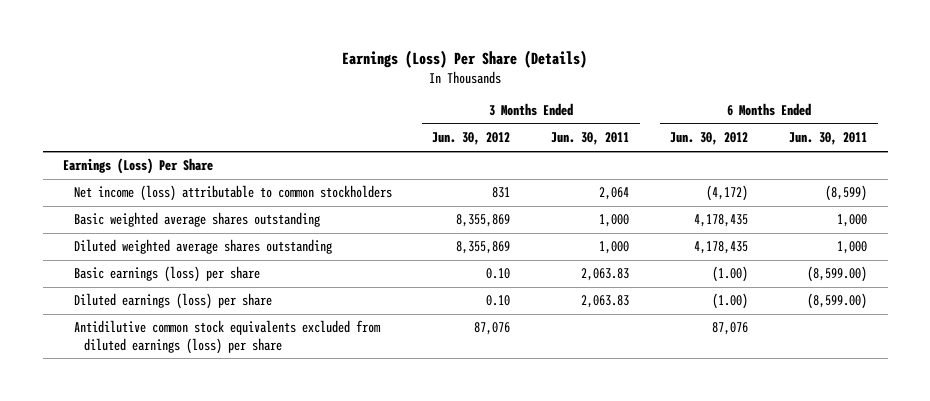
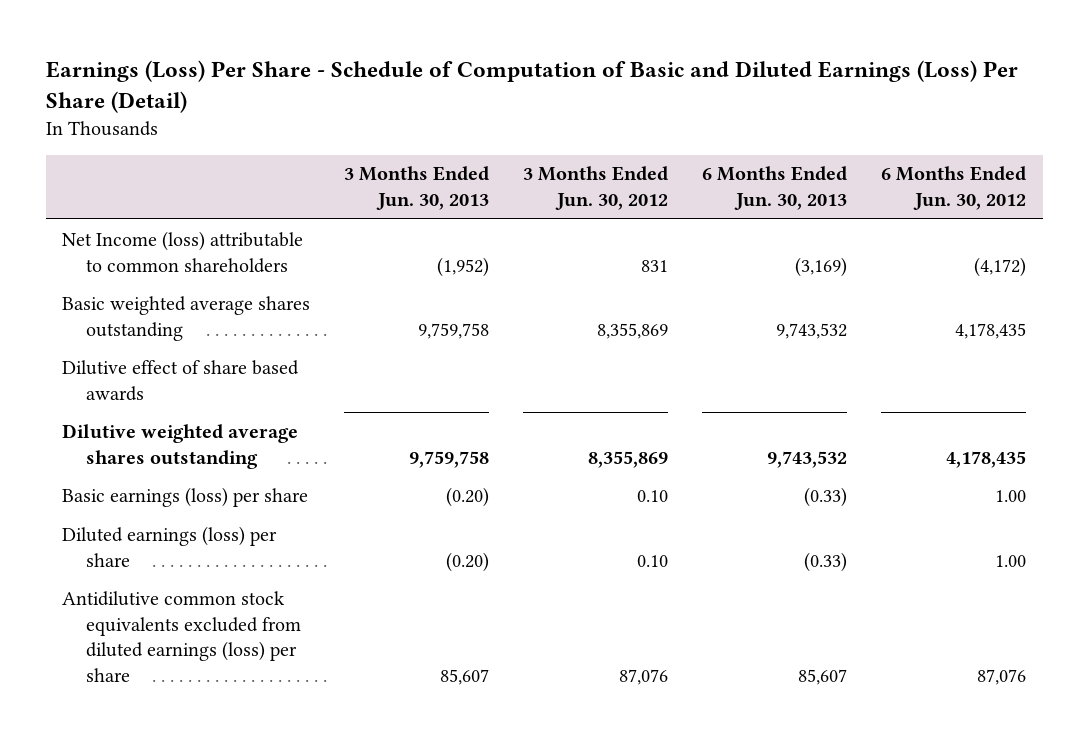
- Earnings (Loss) Per Share (Details)
+ Earnings (Loss) Per Share - Schedule of Computation of Basic and Diluted Earnings (Loss) Per Share (Detail)
- | 3 Months Ended Jun. 30, 2012 | 3 Months Ended Jun. 30, 2011 | 6 Months Ended Jun. 30, 2012 | 6 Months Ended Jun. 30, 2011
+ | 3 Months Ended Jun. 30, 2013 | 3 Months Ended Jun. 30, 2012 | 6 Months Ended Jun. 30, 2013 | 6 Months Ended Jun. 30, 2012
- Earnings (Loss) Per Share
- Net income (loss) attributable to common stockholders | 831 | 2,064 | (4,172) | (8,599)
+ Net Income (loss) attributable to common shareholders | (1,952) | 831 | (3,169) | (4,172)
- Diluted weighted average shares outstanding | 8,355,869 | 1,000 | 4,178,435 | 1,000
- Basic earnings (loss) per share | 0.10 | 2,063.83 | (1.00) | (8,599.00)
- Diluted earnings (loss) per share | 0.10 | 2,063.83 | (1.00) | (8,599.00)
+ Dilutive effect of share based awards
+ Dilutive weighted average shares outstanding | 9,759,758 | 8,355,869 | 9,743,532 | 4,178,435
+ Basic earnings (loss) per share | (0.20) | 0.10 | (0.33) | 1.00
+ Diluted earnings (loss) per share | (0.20) | 0.10 | (0.33) | 1.00

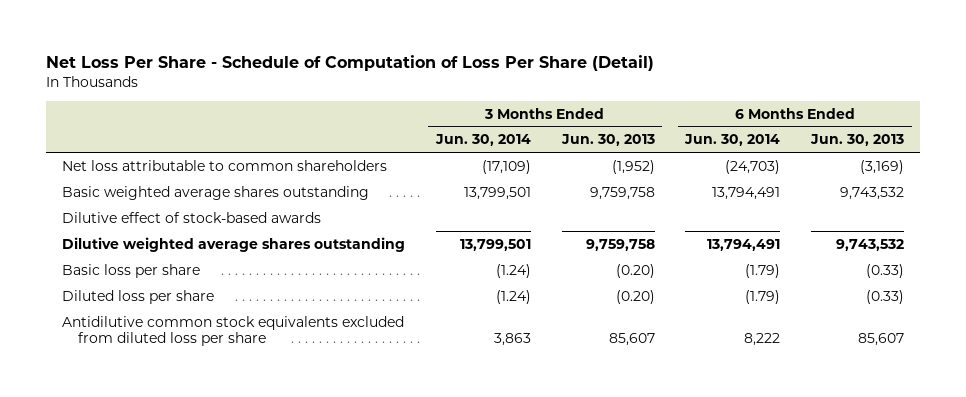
- Earnings (Loss) Per Share - Schedule of Computation of Basic and Diluted Earnings (Loss) Per Share (Detail)
+ Net Loss Per Share - Schedule of Computation of Loss Per Share (Detail)
- | 3 Months Ended Jun. 30, 2013 | 3 Months Ended Jun. 30, 2012 | 6 Months Ended Jun. 30, 2013 | 6 Months Ended Jun. 30, 2012
+ | 3 Months Ended Jun. 30, 2014 | 3 Months Ended Jun. 30, 2013 | 6 Months Ended Jun. 30, 2014 | 6 Months Ended Jun. 30, 2013
- Net Income (loss) attributable to common shareholders | (1,952) | 831 | (3,169) | (4,172)
+ Net loss attributable to common shareholders | (17,109) | (1,952) | (24,703) | (3,169)
- Dilutive effect of share based awards
+ Dilutive effect of stock-based awards
- Basic earnings (loss) per share | (0.20) | 0.10 | (0.33) | 1.00
- Diluted earnings (loss) per share | (0.20) | 0.10 | (0.33) | 1.00
- Antidilutive common stock equivalents excluded from diluted earnings (loss) per share | 85,607 | 87,076 | 85,607 | 87,076
+ Basic loss per share | (1.24) | (0.20) | (1.79) | (0.33)
+ Diluted loss per share | (1.24) | (0.20) | (1.79) | (0.33)
+ Antidilutive common stock equivalents excluded from diluted loss per share | 3,863 | 85,607 | 8,222 | 85,607

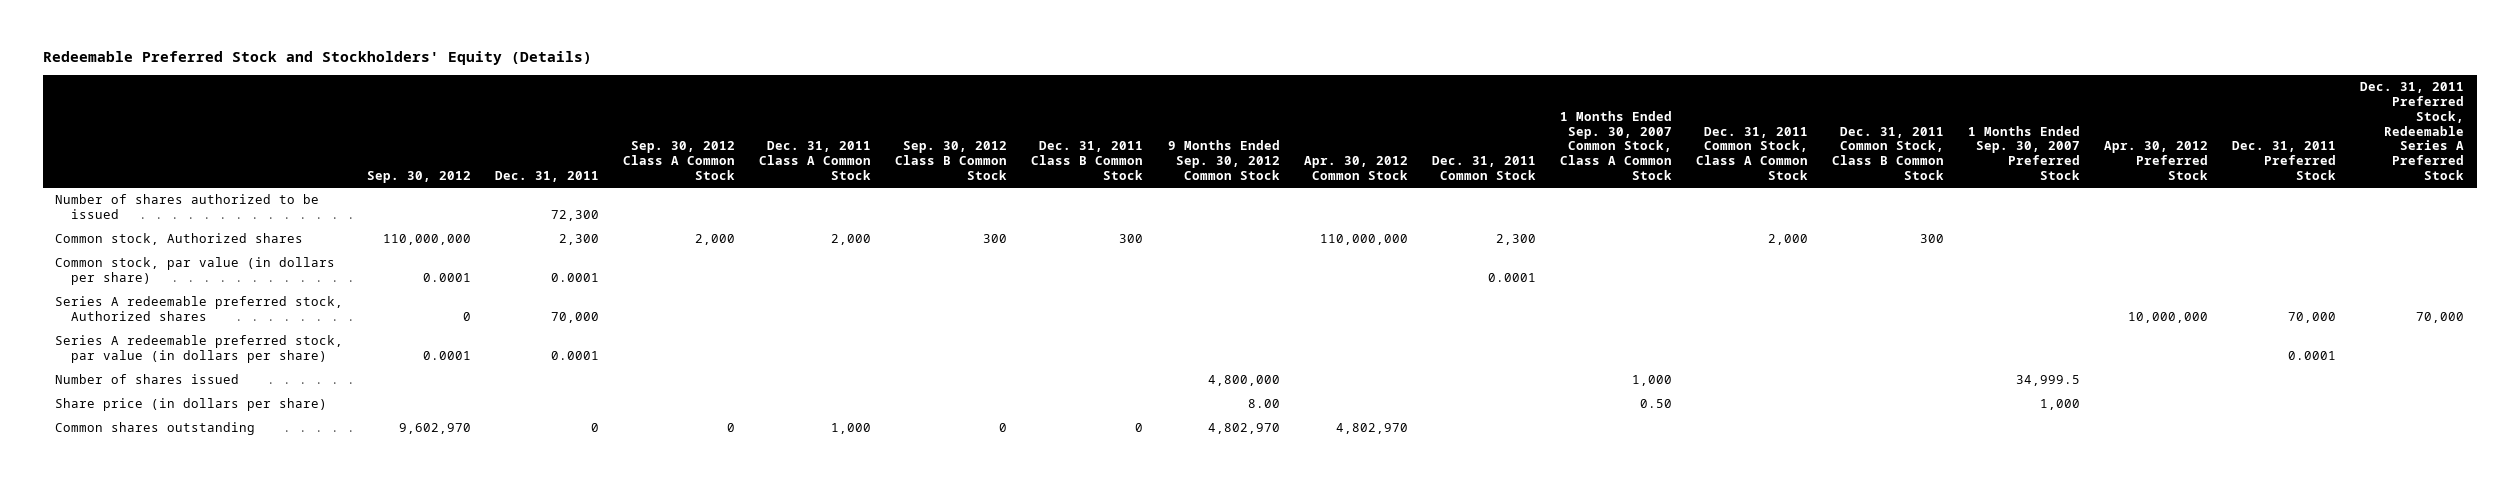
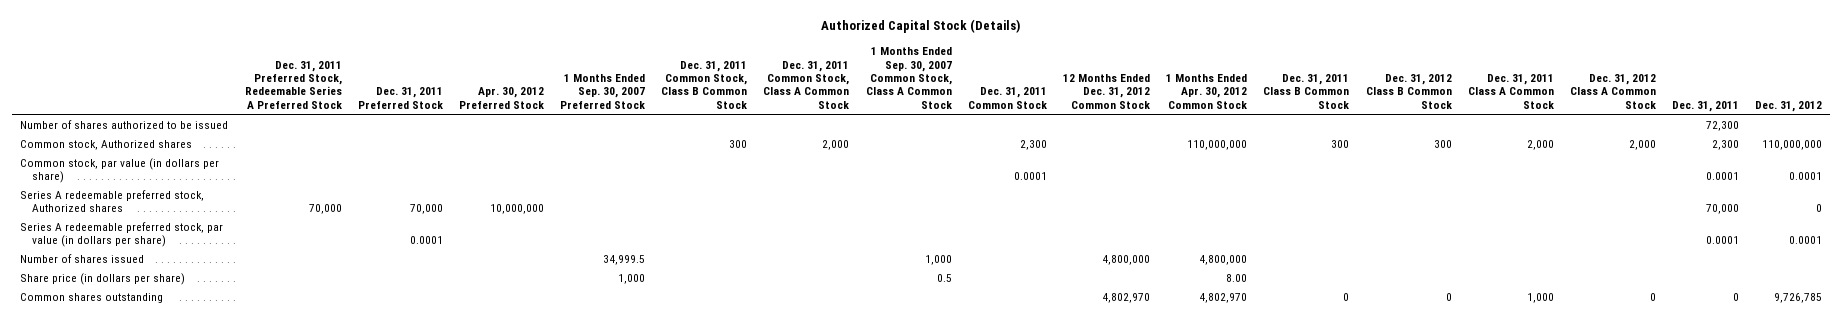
- Redeemable Preferred Stock and Stockholders' Equity (Details)
+ Authorized Capital Stock (Details)
- | Sep. 30, 2012 | Dec. 31, 2011 | Sep. 30, 2012 Class A Common Stock | Dec. 31, 2011 Class A Common Stock | Sep. 30, 2012 Class B Common Stock | Dec. 31, 2011 Class B Common Stock | 9 Months Ended Sep. 30, 2012 Common Stock | Apr. 30, 2012 Common Stock | Dec. 31, 2011 Common Stock | 1 Months Ended Sep. 30, 2007 Common Stock, Class A Common Stock | Dec. 31, 2011 Common Stock, Class A Common Stock | Dec. 31, 2011 Common Stock, Class B Common Stock | 1 Months Ended Sep. 30, 2007 Preferred Stock | Apr. 30, 2012 Preferred Stock | Dec. 31, 2011 Preferred Stock | Dec. 31, 2011 Preferred Stock, Redeemable Series A Preferred Stock
+ | Dec. 31, 2011 Preferred Stock, Redeemable Series A Preferred Stock | Dec. 31, 2011 Preferred Stock | Apr. 30, 2012 Preferred Stock | 1 Months Ended Sep. 30, 2007 Preferred Stock | Dec. 31, 2011 Common Stock, Class B Common Stock | Dec. 31, 2011 Common Stock, Class A Common Stock | 1 Months Ended Sep. 30, 2007 Common Stock, Class A Common Stock | Dec. 31, 2011 Common Stock | 12 Months Ended Dec. 31, 2012 Common Stock | 1 Months Ended Apr. 30, 2012 Common Stock | Dec. 31, 2011 Class B Common Stock | Dec. 31, 2012 Class B Common Stock | Dec. 31, 2011 Class A Common Stock | Dec. 31, 2012 Class A Common Stock | Dec. 31, 2011 | Dec. 31, 2012
- Share price (in dollars per share) | | | | | | | 8.00 | | | 0.50 | | | 1,000 | | |
+ Share price (in dollars per share) | | | | 1,000 | | | 0.5 | | | 8.00 | | | | | |

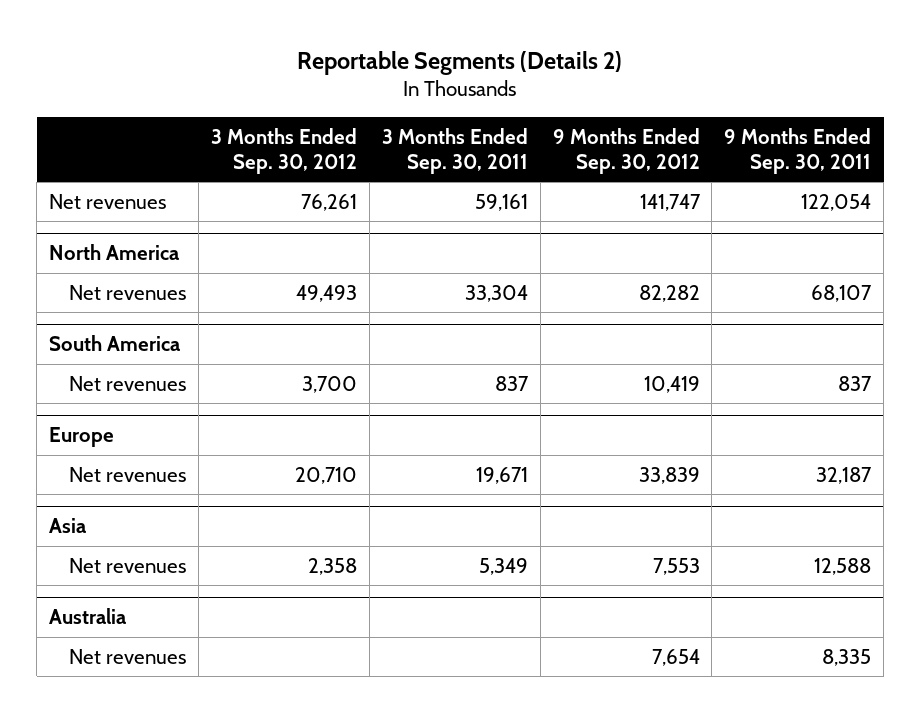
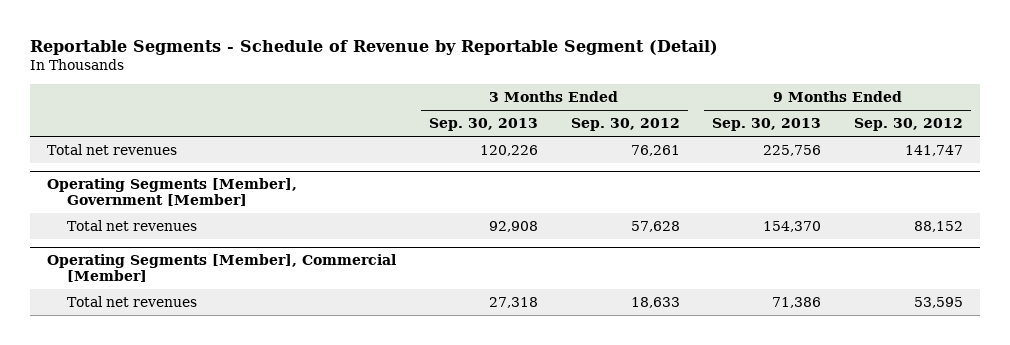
- Reportable Segments (Details 2)
+ Reportable Segments - Schedule of Revenue by Reportable Segment (Detail)
- | 3 Months Ended Sep. 30, 2012 | 3 Months Ended Sep. 30, 2011 | 9 Months Ended Sep. 30, 2012 | 9 Months Ended Sep. 30, 2011
+ | 3 Months Ended Sep. 30, 2013 | 3 Months Ended Sep. 30, 2012 | 9 Months Ended Sep. 30, 2013 | 9 Months Ended Sep. 30, 2012
- Net revenues | 76,261 | 59,161 | 141,747 | 122,054
- North America
- Net revenues | 49,493 | 33,304 | 82,282 | 68,107
- South America
- Net revenues | 3,700 | 837 | 10,419 | 837
- Europe
- Net revenues | 20,710 | 19,671 | 33,839 | 32,187
- Asia
- Net revenues | 2,358 | 5,349 | 7,553 | 12,588
- Australia
- Net revenues | | | 7,654 | 8,335
+ Total net revenues | 120,226 | 76,261 | 225,756 | 141,747
+ Operating Segments [Member], Government [Member]
+ Total net revenues | 92,908 | 57,628 | 154,370 | 88,152
+ Operating Segments [Member], Commercial [Member]
+ Total net revenues | 27,318 | 18,633 | 71,386 | 53,595

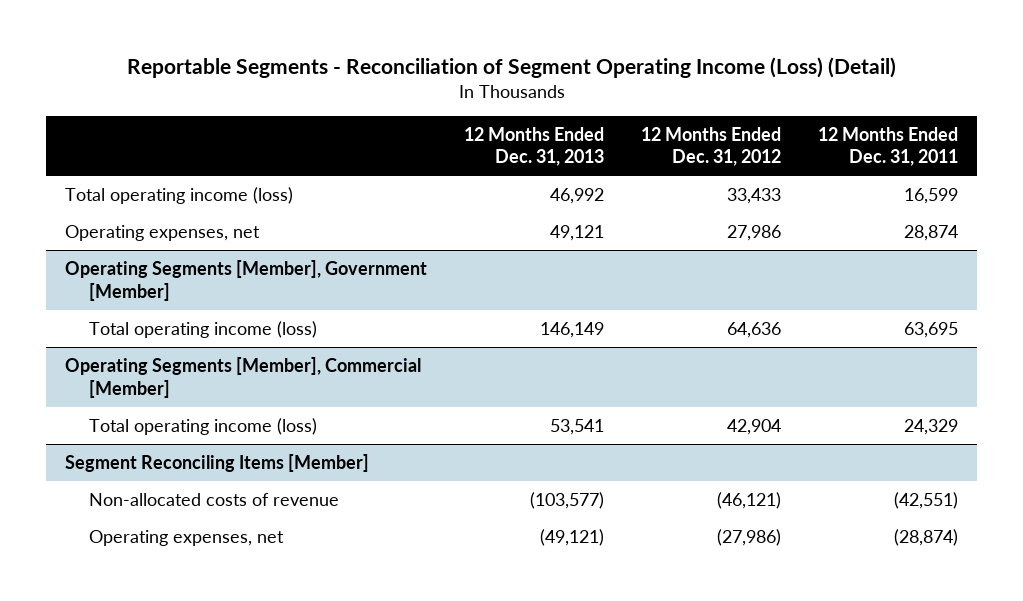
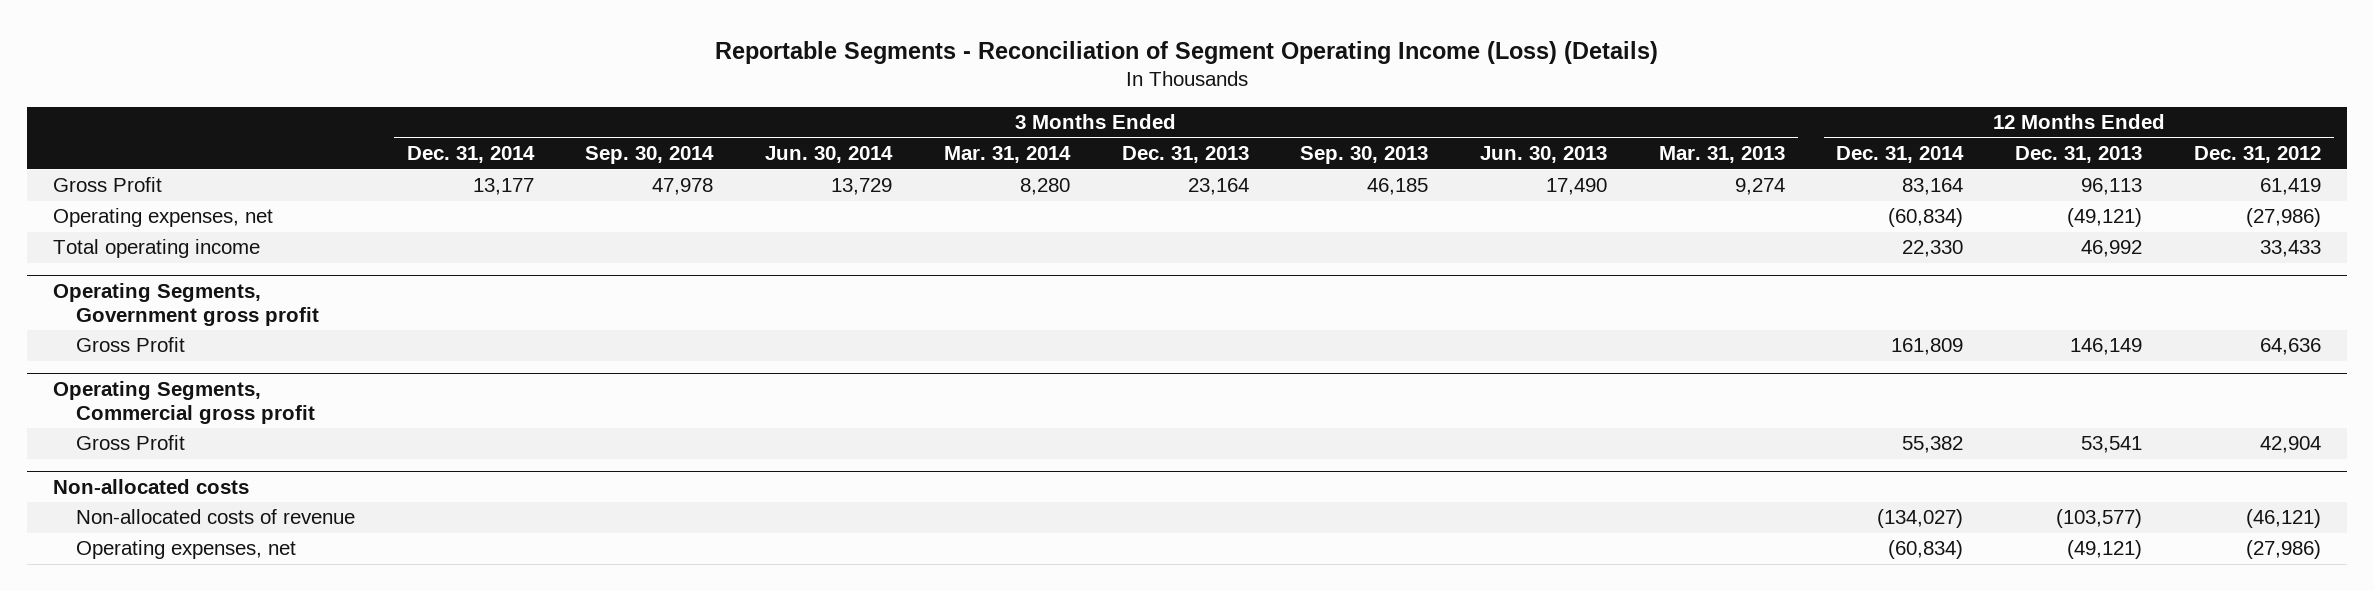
- Reportable Segments - Reconciliation of Segment Operating Income (Loss) (Detail)
+ Reportable Segments - Reconciliation of Segment Operating Income (Loss) (Details)
- | 12 Months Ended Dec. 31, 2013 | 12 Months Ended Dec. 31, 2012 | 12 Months Ended Dec. 31, 2011
+ | 3 Months Ended Dec. 31, 2014 | 3 Months Ended Sep. 30, 2014 | 3 Months Ended Jun. 30, 2014 | 3 Months Ended Mar. 31, 2014 | 3 Months Ended Dec. 31, 2013 | 3 Months Ended Sep. 30, 2013 | 3 Months Ended Jun. 30, 2013 | 3 Months Ended Mar. 31, 2013 | 12 Months Ended Dec. 31, 2014 | 12 Months Ended Dec. 31, 2013 | 12 Months Ended Dec. 31, 2012
- Total operating income (loss) | 46,992 | 33,433 | 16,599
- Operating expenses, net | 49,121 | 27,986 | 28,874
- Operating Segments [Member], Government [Member]
- Total operating income (loss) | 146,149 | 64,636 | 63,695
- Operating Segments [Member], Commercial [Member]
- Total operating income (loss) | 53,541 | 42,904 | 24,329
- Segment Reconciling Items [Member]
+ Gross Profit | 13,177 | 47,978 | 13,729 | 8,280 | 23,164 | 46,185 | 17,490 | 9,274 | 83,164 | 96,113 | 61,419
+ Operating expenses, net | | | | | | | | | (60,834) | (49,121) | (27,986)
+ Total operating income | | | | | | | | | 22,330 | 46,992 | 33,433
+ Operating Segments, Government gross profit
+ Gross Profit | | | | | | | | | 161,809 | 146,149 | 64,636
+ Operating Segments, Commercial gross profit
+ Gross Profit | | | | | | | | | 55,382 | 53,541 | 42,904
+ Non-allocated costs

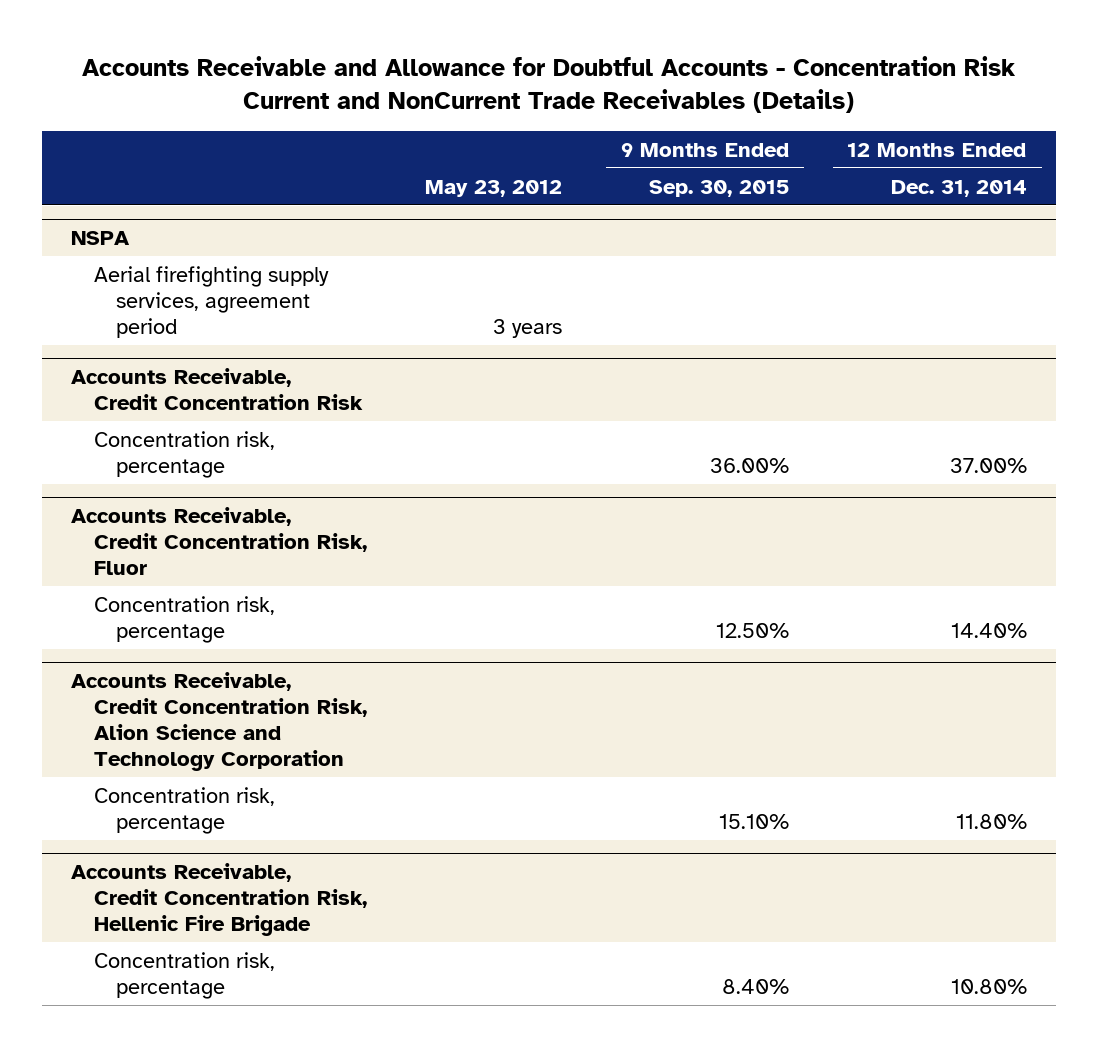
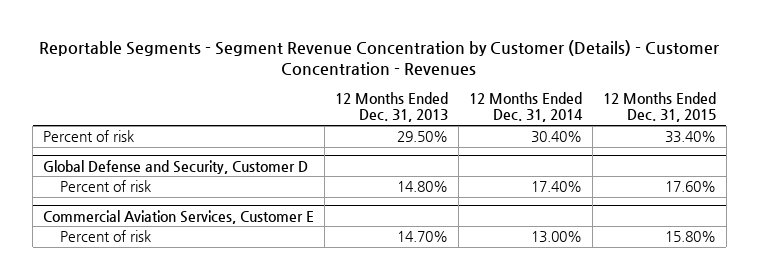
- Accounts Receivable and Allowance for Doubtful Accounts - Concentration Risk Current and NonCurrent Trade Receivables (Details)
+ Reportable Segments - Segment Revenue Concentration by Customer (Details) - Customer Concentration - Revenues
- | May 23, 2012 | 9 Months Ended Sep. 30, 2015 | 12 Months Ended Dec. 31, 2014
+ | 12 Months Ended Dec. 31, 2013 | 12 Months Ended Dec. 31, 2014 | 12 Months Ended Dec. 31, 2015
- NSPA
- Aerial firefighting supply services, agreement period | 3 years | |
- Accounts Receivable, Credit Concentration Risk
- Concentration risk, percentage | | 36.00% | 37.00%
- Accounts Receivable, Credit Concentration Risk, Fluor
- Concentration risk, percentage | | 12.50% | 14.40%
- Accounts Receivable, Credit Concentration Risk, Alion Science and Technology Corporation
- Concentration risk, percentage | | 15.10% | 11.80%
- Accounts Receivable, Credit Concentration Risk, Hellenic Fire Brigade
- Concentration risk, percentage | | 8.40% | 10.80%
+ Percent of risk | 29.50% | 30.40% | 33.40%
+ Global Defense and Security, Customer D
+ Percent of risk | 14.80% | 17.40% | 17.60%
+ Commercial Aviation Services, Customer E
+ Percent of risk | 14.70% | 13.00% | 15.80%

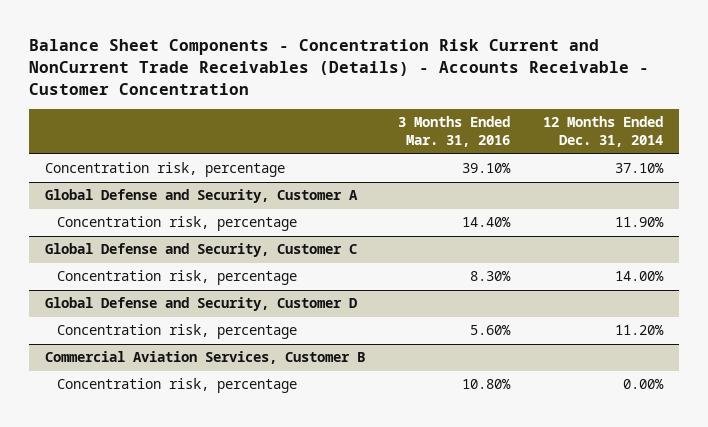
- Reportable Segments - Segment Revenue Concentration by Customer (Details) - Customer Concentration - Revenues
+ Balance Sheet Components - Concentration Risk Current and NonCurrent Trade Receivables (Details) - Accounts Receivable - Customer Concentration
- | 12 Months Ended Dec. 31, 2013 | 12 Months Ended Dec. 31, 2014 | 12 Months Ended Dec. 31, 2015
+ | 3 Months Ended Mar. 31, 2016 | 12 Months Ended Dec. 31, 2014
- Percent of risk | 29.50% | 30.40% | 33.40%
+ Concentration risk, percentage | 39.10% | 37.10%
+ Global Defense and Security, Customer A
+ Concentration risk, percentage | 14.40% | 11.90%
+ Global Defense and Security, Customer C
+ Concentration risk, percentage | 8.30% | 14.00%
@ Global Defense and Security, Customer D
- Percent of risk | 14.80% | 17.40% | 17.60%
- Commercial Aviation Services, Customer E
- Percent of risk | 14.70% | 13.00% | 15.80%
@ Global Defense and Security, Customer D
+ Concentration risk, percentage | 5.60% | 11.20%
+ Commercial Aviation Services, Customer B
+ Concentration risk, percentage | 10.80% | 0.00%

